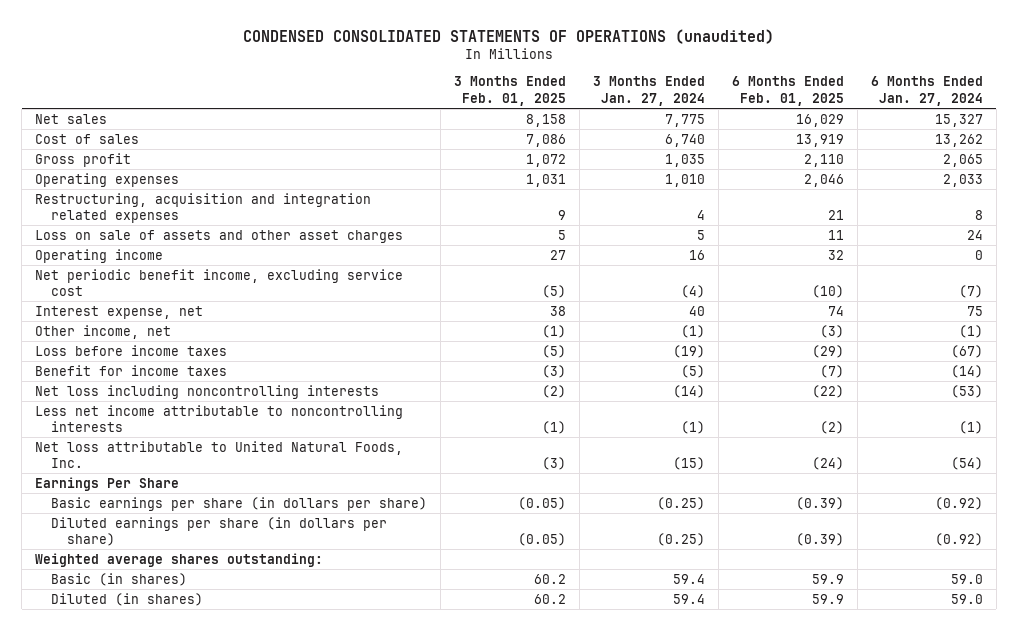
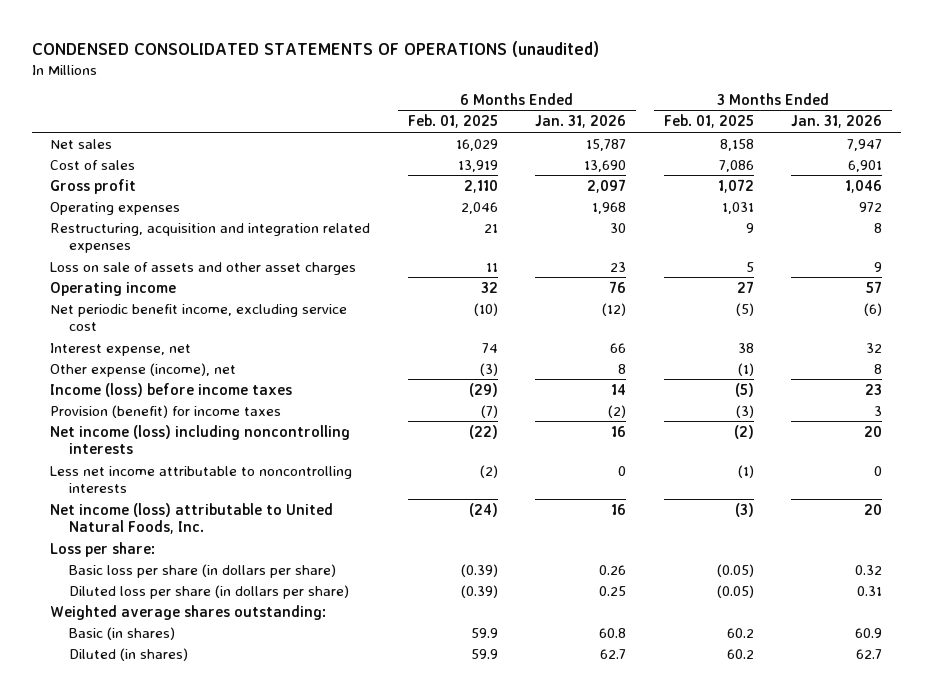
- | 3 Months Ended Feb. 01, 2025 | 3 Months Ended Jan. 27, 2024 | 6 Months Ended Feb. 01, 2025 | 6 Months Ended Jan. 27, 2024
+ | 6 Months Ended Feb. 01, 2025 | 6 Months Ended Jan. 31, 2026 | 3 Months Ended Feb. 01, 2025 | 3 Months Ended Jan. 31, 2026
- Other income, net | (1) | (1) | (3) | (1)
- Loss before income taxes | (5) | (19) | (29) | (67)
- Benefit for income taxes | (3) | (5) | (7) | (14)
- Net loss including noncontrolling interests | (2) | (14) | (22) | (53)
+ Other expense (income), net | (3) | 8 | (1) | 8
+ Income (loss) before income taxes | (29) | 14 | (5) | 23
+ Provision (benefit) for income taxes | (7) | (2) | (3) | 3
+ Net income (loss) including noncontrolling interests | (22) | 16 | (2) | 20
- Net loss attributable to United Natural Foods, Inc. | (3) | (15) | (24) | (54)
- Earnings Per Share
- Basic earnings per share (in dollars per share) | (0.05) | (0.25) | (0.39) | (0.92)
- Diluted earnings per share (in dollars per share) | (0.05) | (0.25) | (0.39) | (0.92)
+ Net income (loss) attributable to United Natural Foods, Inc. | (24) | 16 | (3) | 20
+ Loss per share:
+ Basic loss per share (in dollars per share) | (0.39) | 0.26 | (0.05) | 0.32
+ Diluted loss per share (in dollars per share) | (0.39) | 0.25 | (0.05) | 0.31

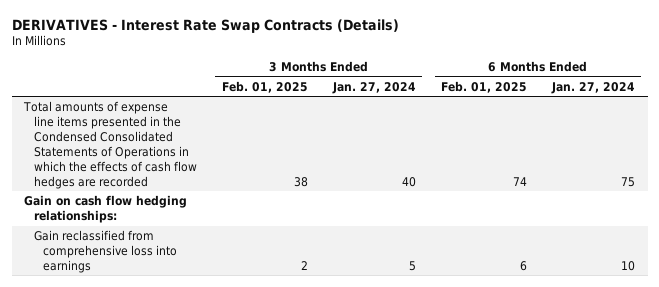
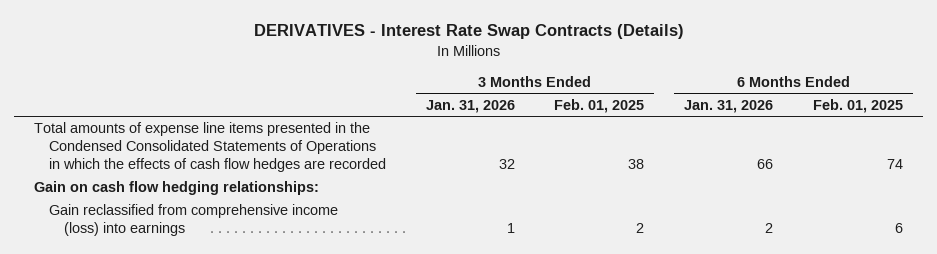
- | 3 Months Ended Feb. 01, 2025 | 3 Months Ended Jan. 27, 2024 | 6 Months Ended Feb. 01, 2025 | 6 Months Ended Jan. 27, 2024
+ | 3 Months Ended Jan. 31, 2026 | 3 Months Ended Feb. 01, 2025 | 6 Months Ended Jan. 31, 2026 | 6 Months Ended Feb. 01, 2025
- Gain reclassified from comprehensive loss into earnings | 2 | 5 | 6 | 10
+ Gain reclassified from comprehensive income (loss) into earnings | 1 | 2 | 2 | 6

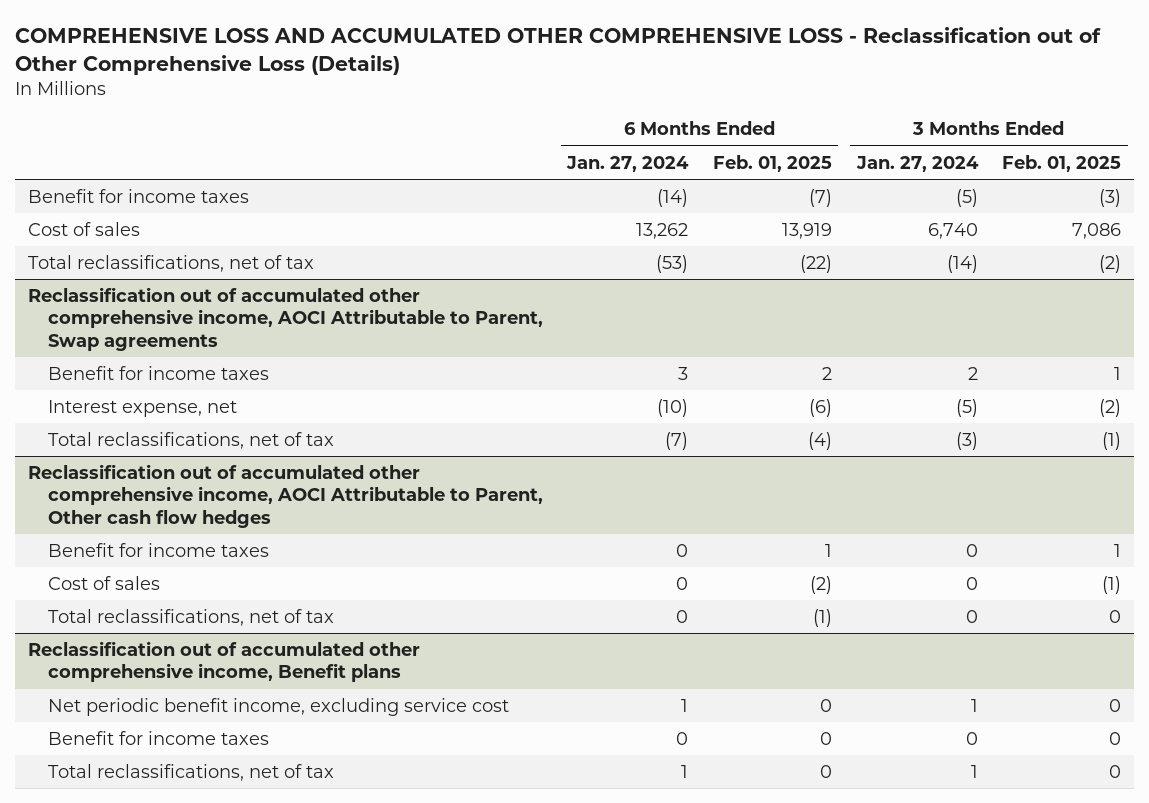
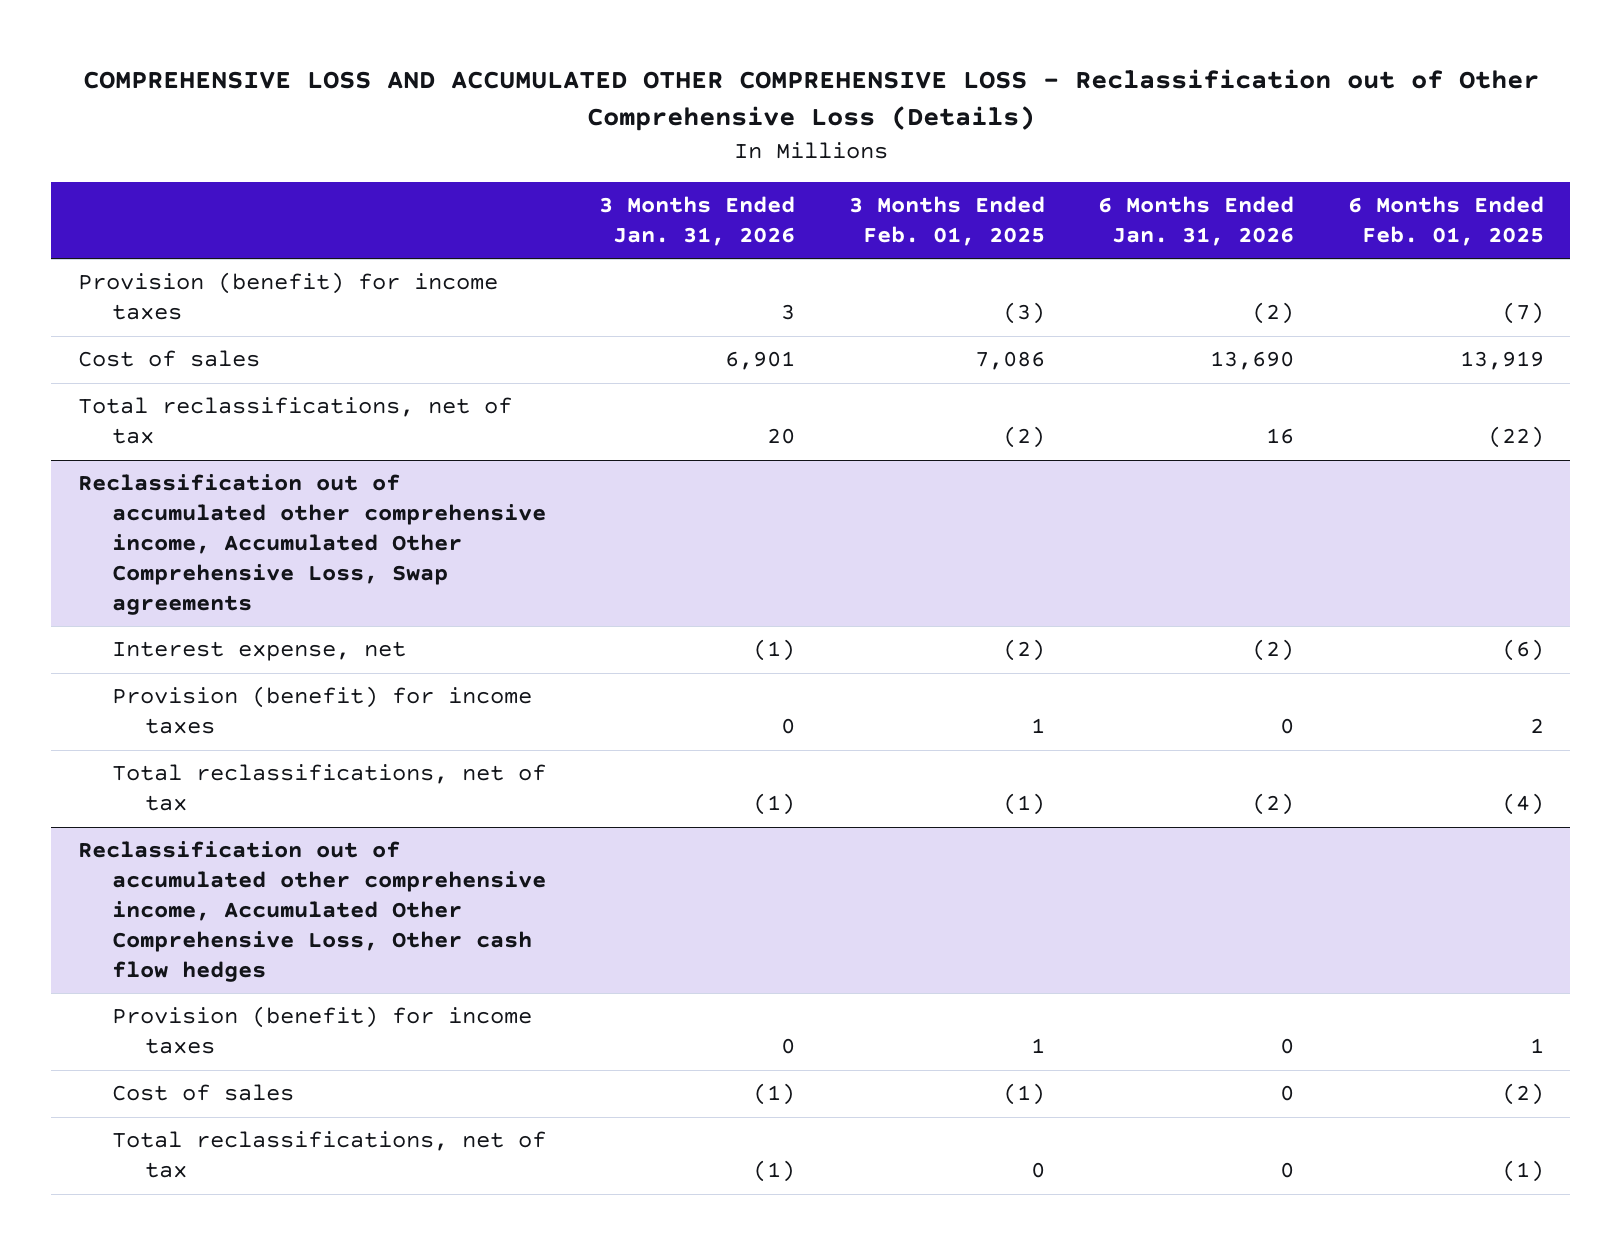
- | 6 Months Ended Jan. 27, 2024 | 6 Months Ended Feb. 01, 2025 | 3 Months Ended Jan. 27, 2024 | 3 Months Ended Feb. 01, 2025
+ | 3 Months Ended Jan. 31, 2026 | 3 Months Ended Feb. 01, 2025 | 6 Months Ended Jan. 31, 2026 | 6 Months Ended Feb. 01, 2025
- Benefit for income taxes | (14) | (7) | (5) | (3)
+ Provision (benefit) for income taxes | 3 | (3) | (2) | (7)
- Reclassification out of accumulated other comprehensive income, AOCI Attributable to Parent, Swap agreements
- Benefit for income taxes | 3 | 2 | 2 | 1
+ Reclassification out of accumulated other comprehensive income, Accumulated Other Comprehensive Loss, Swap agreements
+ Provision (benefit) for income taxes | 0 | 1 | 0 | 2
- Reclassification out of accumulated other comprehensive income, AOCI Attributable to Parent, Other cash flow hedges
- Benefit for income taxes | 0 | 1 | 0 | 1
+ Reclassification out of accumulated other comprehensive income, Accumulated Other Comprehensive Loss, Other cash flow hedges
+ Provision (benefit) for income taxes | 0 | 1 | 0 | 1
- Reclassification out of accumulated other comprehensive income, Benefit plans
- Net periodic benefit income, excluding service cost | 1 | 0 | 1 | 0
- Benefit for income taxes | 0 | 0 | 0 | 0
- Total reclassifications, net of tax | 1 | 0 | 1 | 0

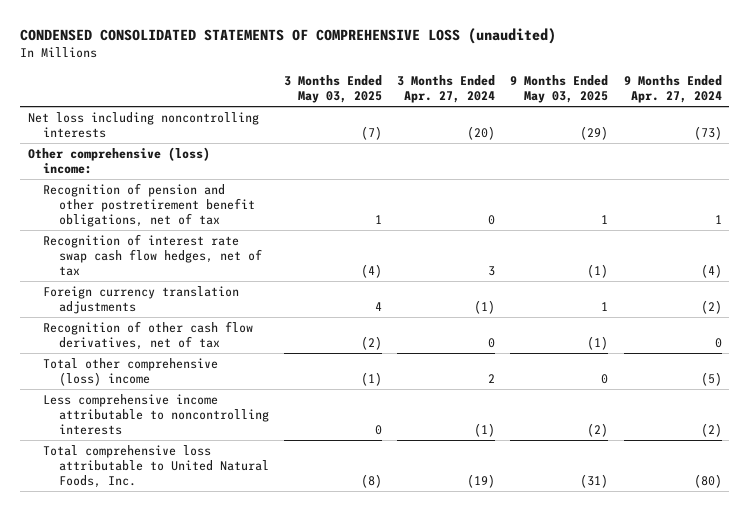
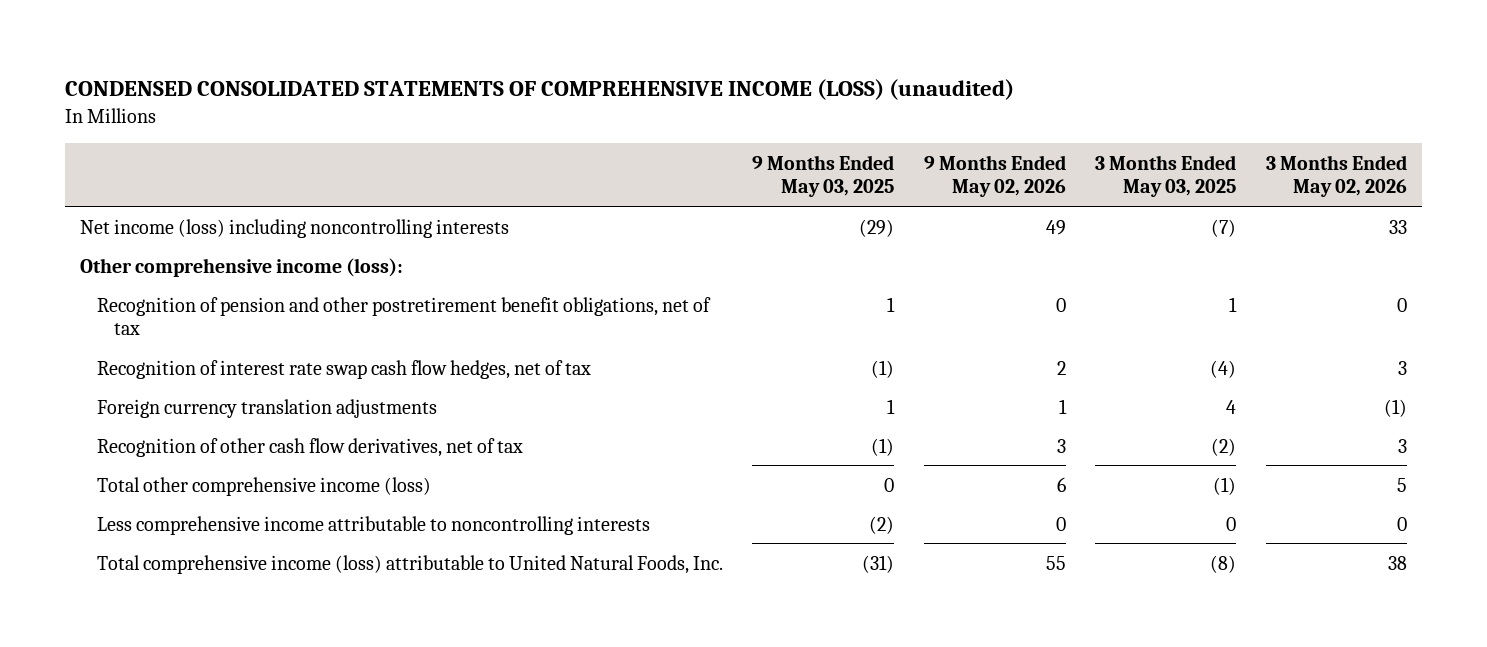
- CONDENSED CONSOLIDATED STATEMENTS OF COMPREHENSIVE LOSS (unaudited)
+ CONDENSED CONSOLIDATED STATEMENTS OF COMPREHENSIVE INCOME (LOSS) (unaudited)
- | 3 Months Ended May 03, 2025 | 3 Months Ended Apr. 27, 2024 | 9 Months Ended May 03, 2025 | 9 Months Ended Apr. 27, 2024
+ | 9 Months Ended May 03, 2025 | 9 Months Ended May 02, 2026 | 3 Months Ended May 03, 2025 | 3 Months Ended May 02, 2026
- Net loss including noncontrolling interests | (7) | (20) | (29) | (73)
- Other comprehensive (loss) income:
+ Net income (loss) including noncontrolling interests | (29) | 49 | (7) | 33
+ Other comprehensive income (loss):
- Total other comprehensive (loss) income | (1) | 2 | 0 | (5)
+ Total other comprehensive income (loss) | 0 | 6 | (1) | 5
- Total comprehensive loss attributable to United Natural Foods, Inc. | (8) | (19) | (31) | (80)
+ Total comprehensive income (loss) attributable to United Natural Foods, Inc. | (31) | 55 | (8) | 38

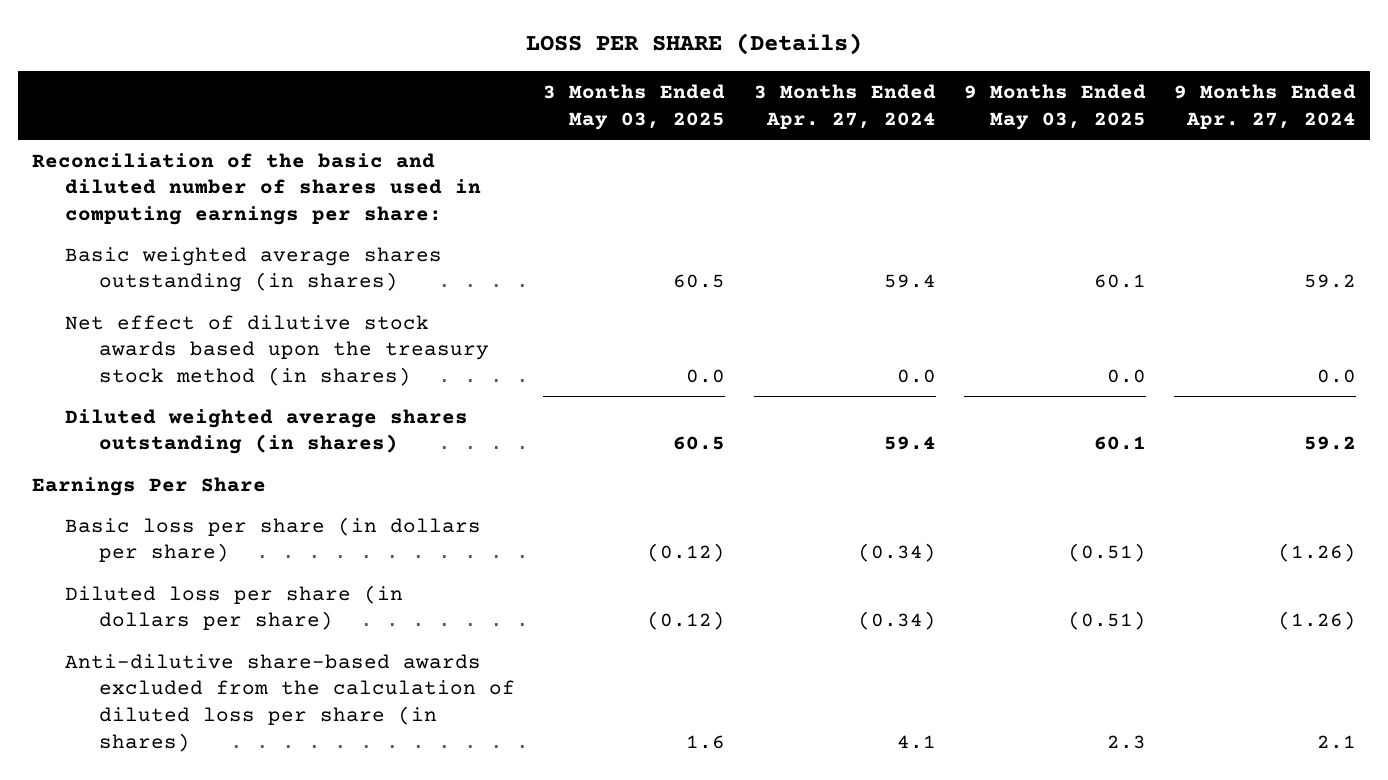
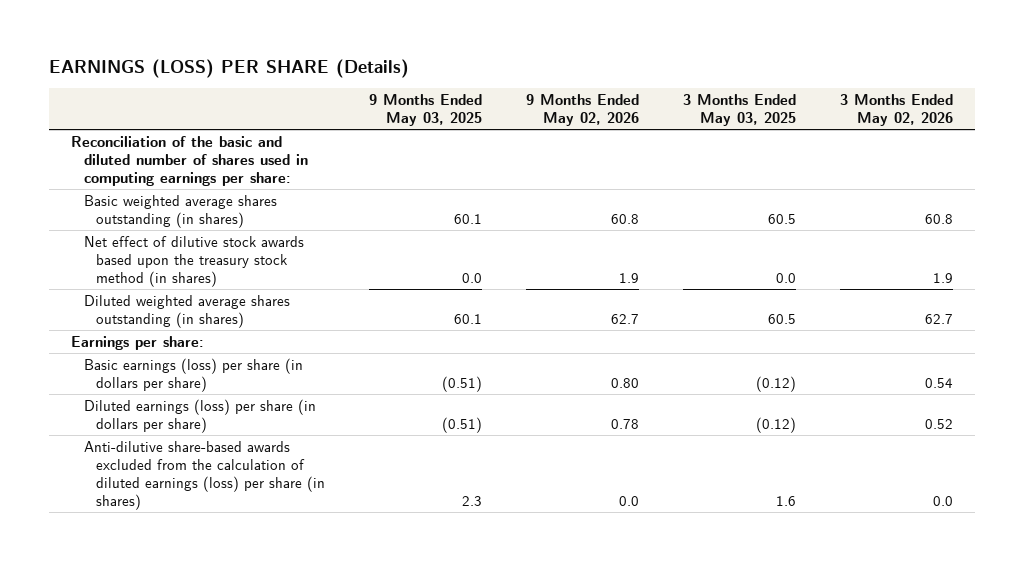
- LOSS PER SHARE (Details)
+ EARNINGS (LOSS) PER SHARE (Details)
- | 3 Months Ended May 03, 2025 | 3 Months Ended Apr. 27, 2024 | 9 Months Ended May 03, 2025 | 9 Months Ended Apr. 27, 2024
+ | 9 Months Ended May 03, 2025 | 9 Months Ended May 02, 2026 | 3 Months Ended May 03, 2025 | 3 Months Ended May 02, 2026
- Earnings Per Share
- Basic loss per share (in dollars per share) | (0.12) | (0.34) | (0.51) | (1.26)
- Diluted loss per share (in dollars per share) | (0.12) | (0.34) | (0.51) | (1.26)
- Anti-dilutive share-based awards excluded from the calculation of diluted loss per share (in shares) | 1.6 | 4.1 | 2.3 | 2.1
+ Earnings per share:
+ Basic earnings (loss) per share (in dollars per share) | (0.51) | 0.80 | (0.12) | 0.54
+ Diluted earnings (loss) per share (in dollars per share) | (0.51) | 0.78 | (0.12) | 0.52
+ Anti-dilutive share-based awards excluded from the calculation of diluted earnings (loss) per share (in shares) | 2.3 | 0.0 | 1.6 | 0.0

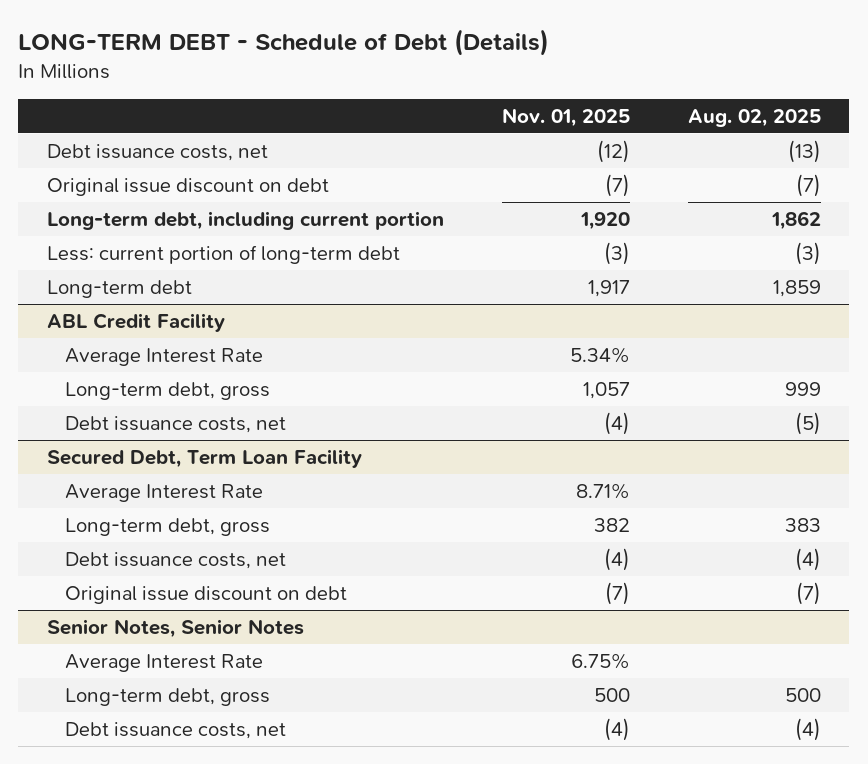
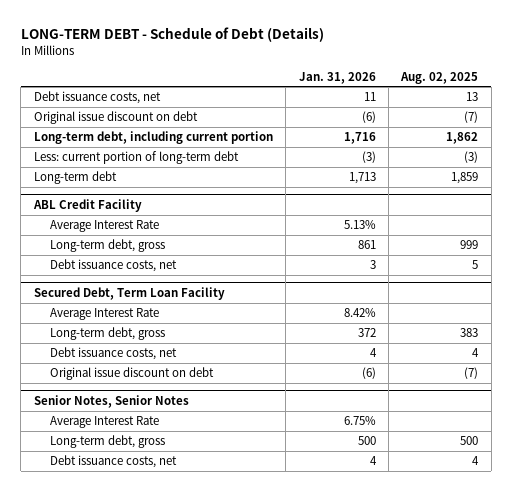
- | Nov. 01, 2025 | Aug. 02, 2025
+ | Jan. 31, 2026 | Aug. 02, 2025
- Debt issuance costs, net | (12) | (13)
+ Debt issuance costs, net | 11 | 13
@ ABL Credit Facility
- Debt issuance costs, net | (4) | (5)
+ Debt issuance costs, net | 3 | 5
@ Secured Debt, Term Loan Facility
- Debt issuance costs, net | (4) | (4)
+ Debt issuance costs, net | 4 | 4
@ Senior Notes, Senior Notes
- Debt issuance costs, net | (4) | (4)
+ Debt issuance costs, net | 4 | 4

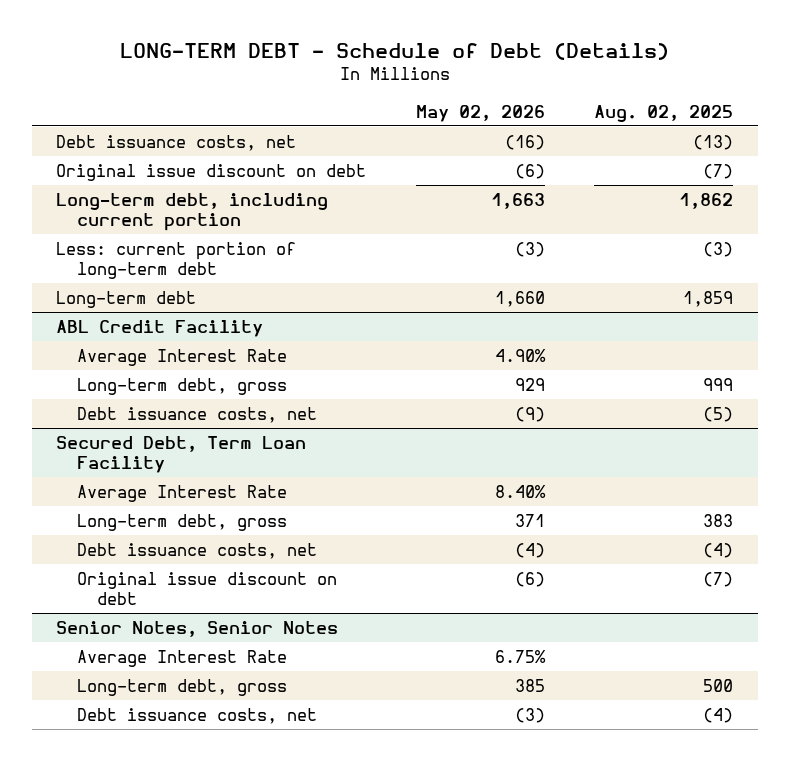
- | Jan. 31, 2026 | Aug. 02, 2025
+ | May 02, 2026 | Aug. 02, 2025
- Debt issuance costs, net | 11 | 13
+ Debt issuance costs, net | (16) | (13)
@ ABL Credit Facility
- Debt issuance costs, net | 3 | 5
+ Debt issuance costs, net | (9) | (5)
@ Secured Debt, Term Loan Facility
- Debt issuance costs, net | 4 | 4
+ Debt issuance costs, net | (4) | (4)
@ Senior Notes, Senior Notes
- Debt issuance costs, net | 4 | 4
+ Debt issuance costs, net | (3) | (4)

